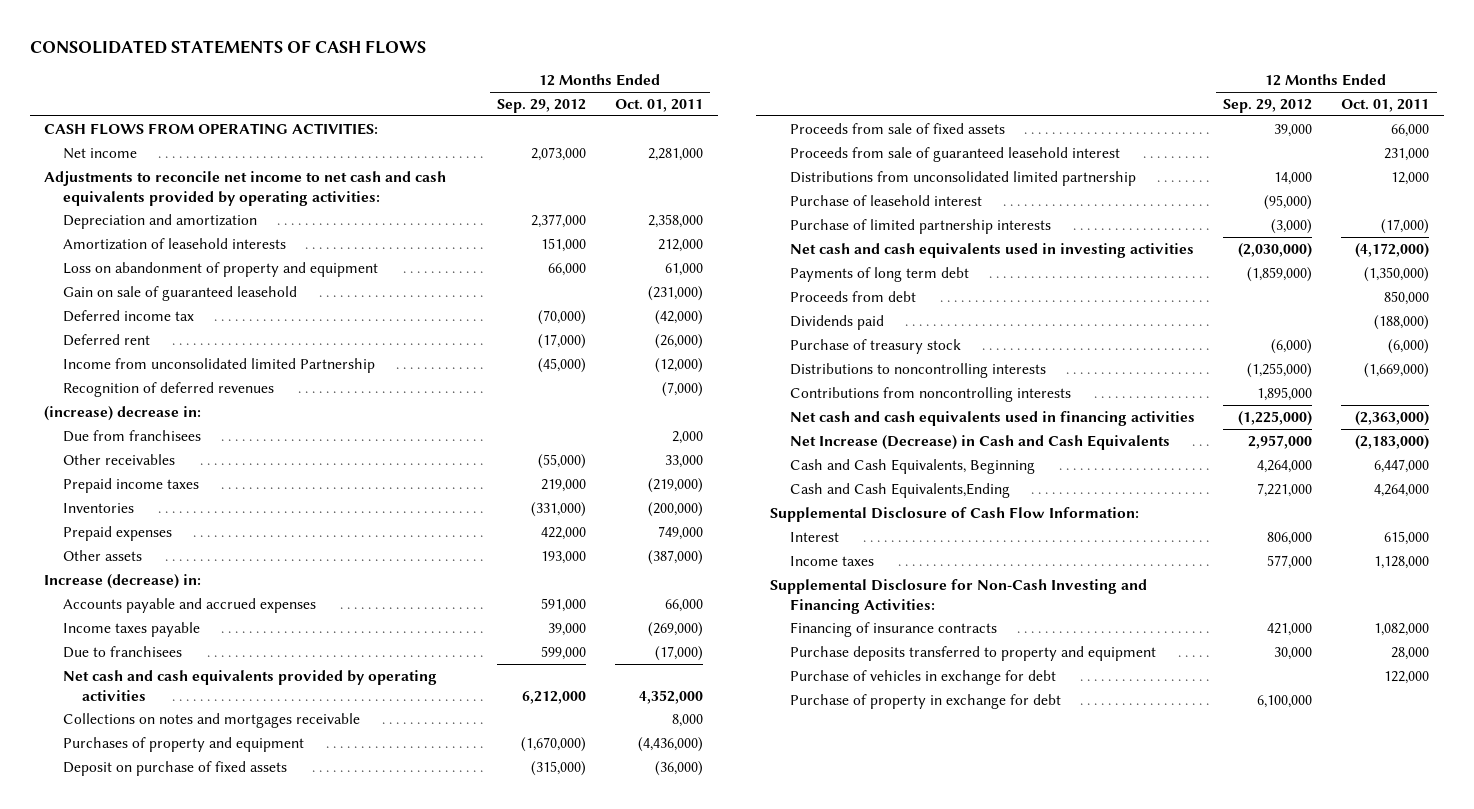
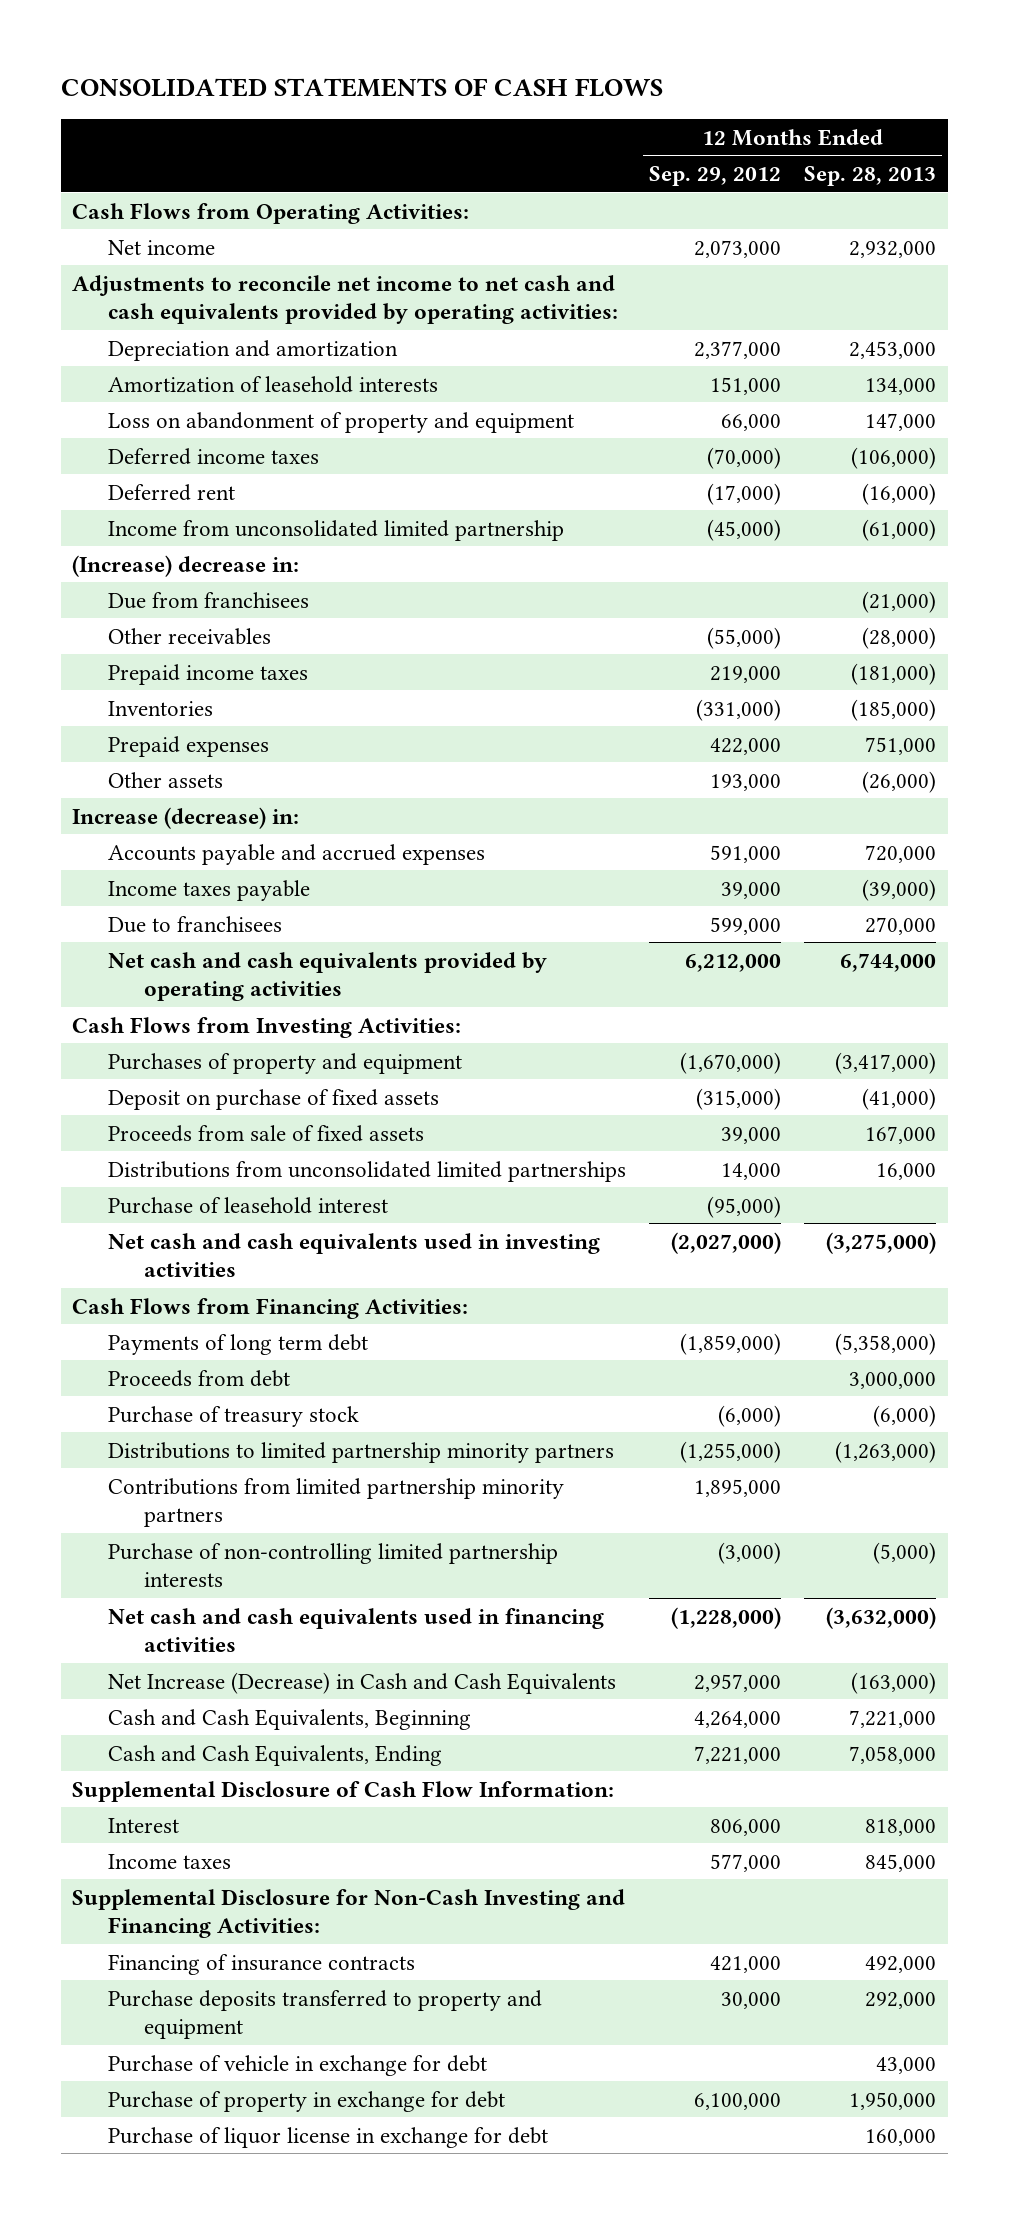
- | 12 Months Ended Sep. 29, 2012 | 12 Months Ended Oct. 01, 2011
+ | 12 Months Ended Sep. 29, 2012 | 12 Months Ended Sep. 28, 2013
- CASH FLOWS FROM OPERATING ACTIVITIES:
+ Cash Flows from Operating Activities:
- Gain on sale of guaranteed leasehold | | (231,000)
- Deferred income tax | (70,000) | (42,000)
+ Deferred income taxes | (70,000) | (106,000)
- Income from unconsolidated limited Partnership | (45,000) | (12,000)
- Recognition of deferred revenues | | (7,000)
- (increase) decrease in:
+ Income from unconsolidated limited partnership | (45,000) | (61,000)
+ (Increase) decrease in:
- Collections on notes and mortgages receivable | | 8,000
+ Cash Flows from Investing Activities:
- Proceeds from sale of guaranteed leasehold interest | | 231,000
- Distributions from unconsolidated limited partnership | 14,000 | 12,000
+ Distributions from unconsolidated limited partnerships | 14,000 | 16,000
- Purchase of limited partnership interests | (3,000) | (17,000)
- Net cash and cash equivalents used in investing activities | (2,030,000) | (4,172,000)
+ Net cash and cash equivalents used in investing activities | (2,027,000) | (3,275,000)
+ Cash Flows from Financing Activities:
- Dividends paid | | (188,000)
- Distributions to noncontrolling interests | (1,255,000) | (1,669,000)
- Contributions from noncontrolling interests | 1,895,000 |
- Net cash and cash equivalents used in financing activities | (1,225,000) | (2,363,000)
+ Distributions to limited partnership minority partners | (1,255,000) | (1,263,000)
+ Contributions from limited partnership minority partners | 1,895,000 |
+ Purchase of non-controlling limited partnership interests | (3,000) | (5,000)
+ Net cash and cash equivalents used in financing activities | (1,228,000) | (3,632,000)
- Cash and Cash Equivalents,Ending | 7,221,000 | 4,264,000
+ Cash and Cash Equivalents, Ending | 7,221,000 | 7,058,000
- Purchase of vehicles in exchange for debt | | 122,000
+ Purchase of vehicle in exchange for debt | | 43,000
+ Purchase of liquor license in exchange for debt | | 160,000

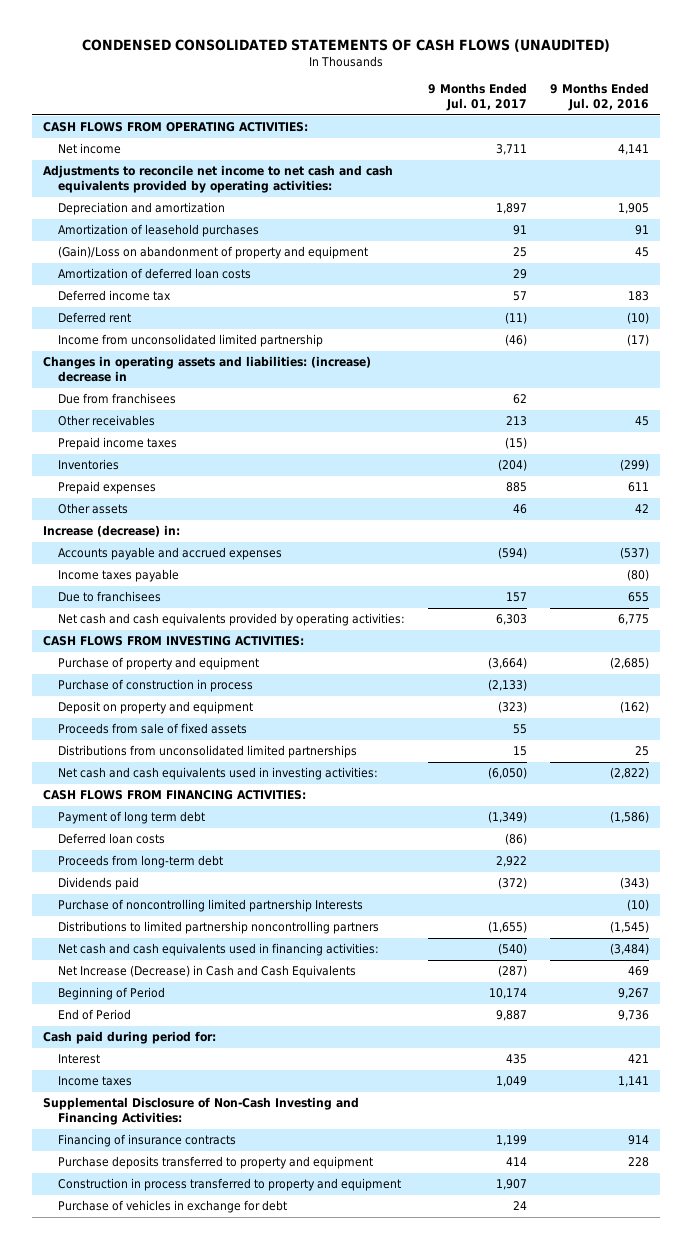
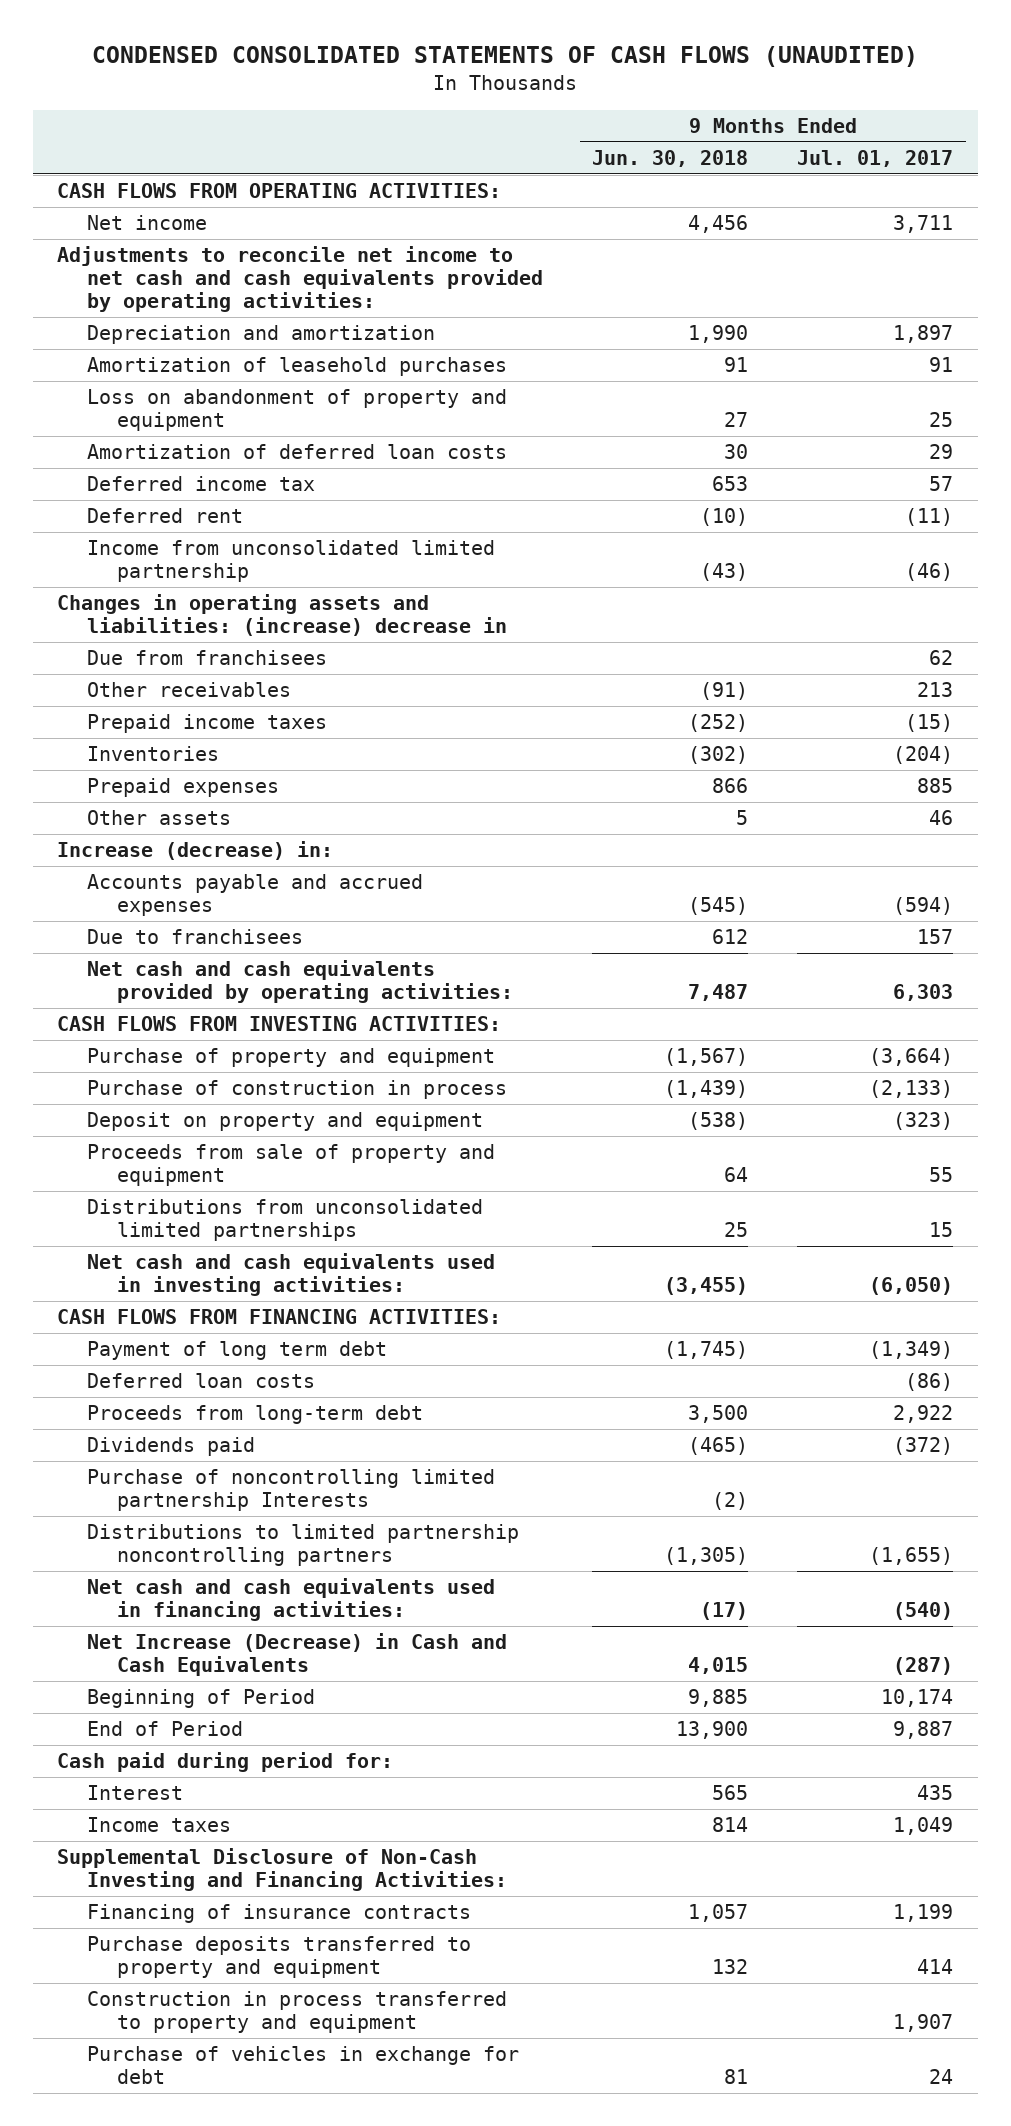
- | 9 Months Ended Jul. 01, 2017 | 9 Months Ended Jul. 02, 2016
+ | 9 Months Ended Jun. 30, 2018 | 9 Months Ended Jul. 01, 2017
- (Gain)/Loss on abandonment of property and equipment | 25 | 45
+ Loss on abandonment of property and equipment | 27 | 25
- Income taxes payable | | (80)
- Proceeds from sale of fixed assets | 55 |
+ Proceeds from sale of property and equipment | 64 | 55

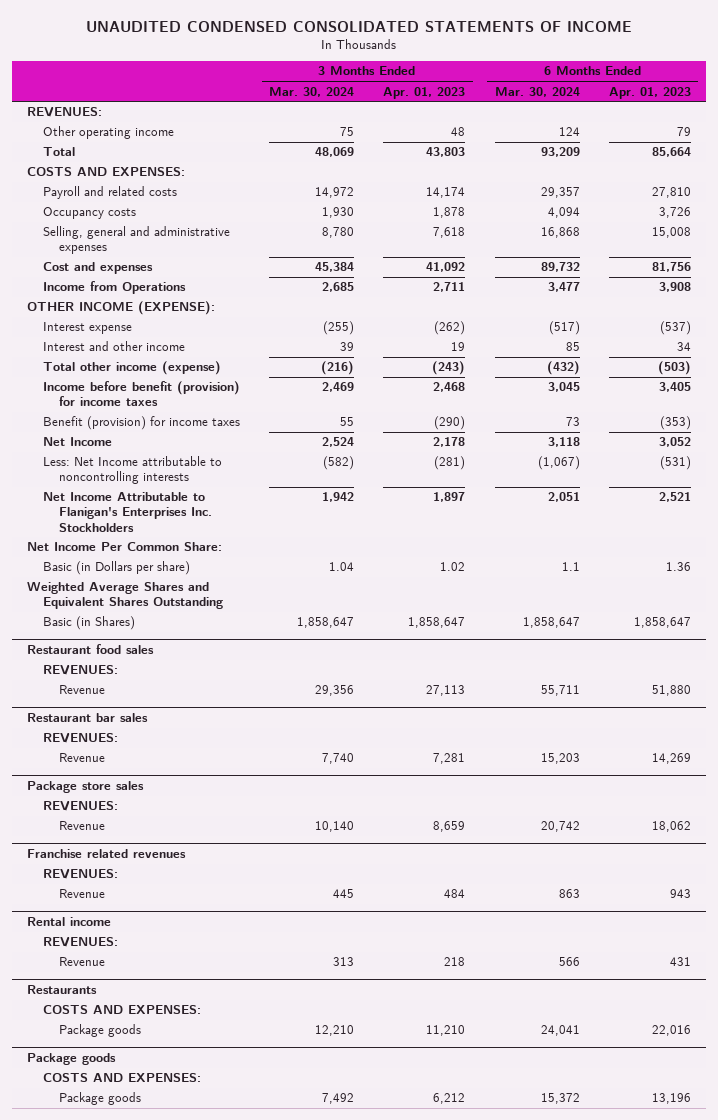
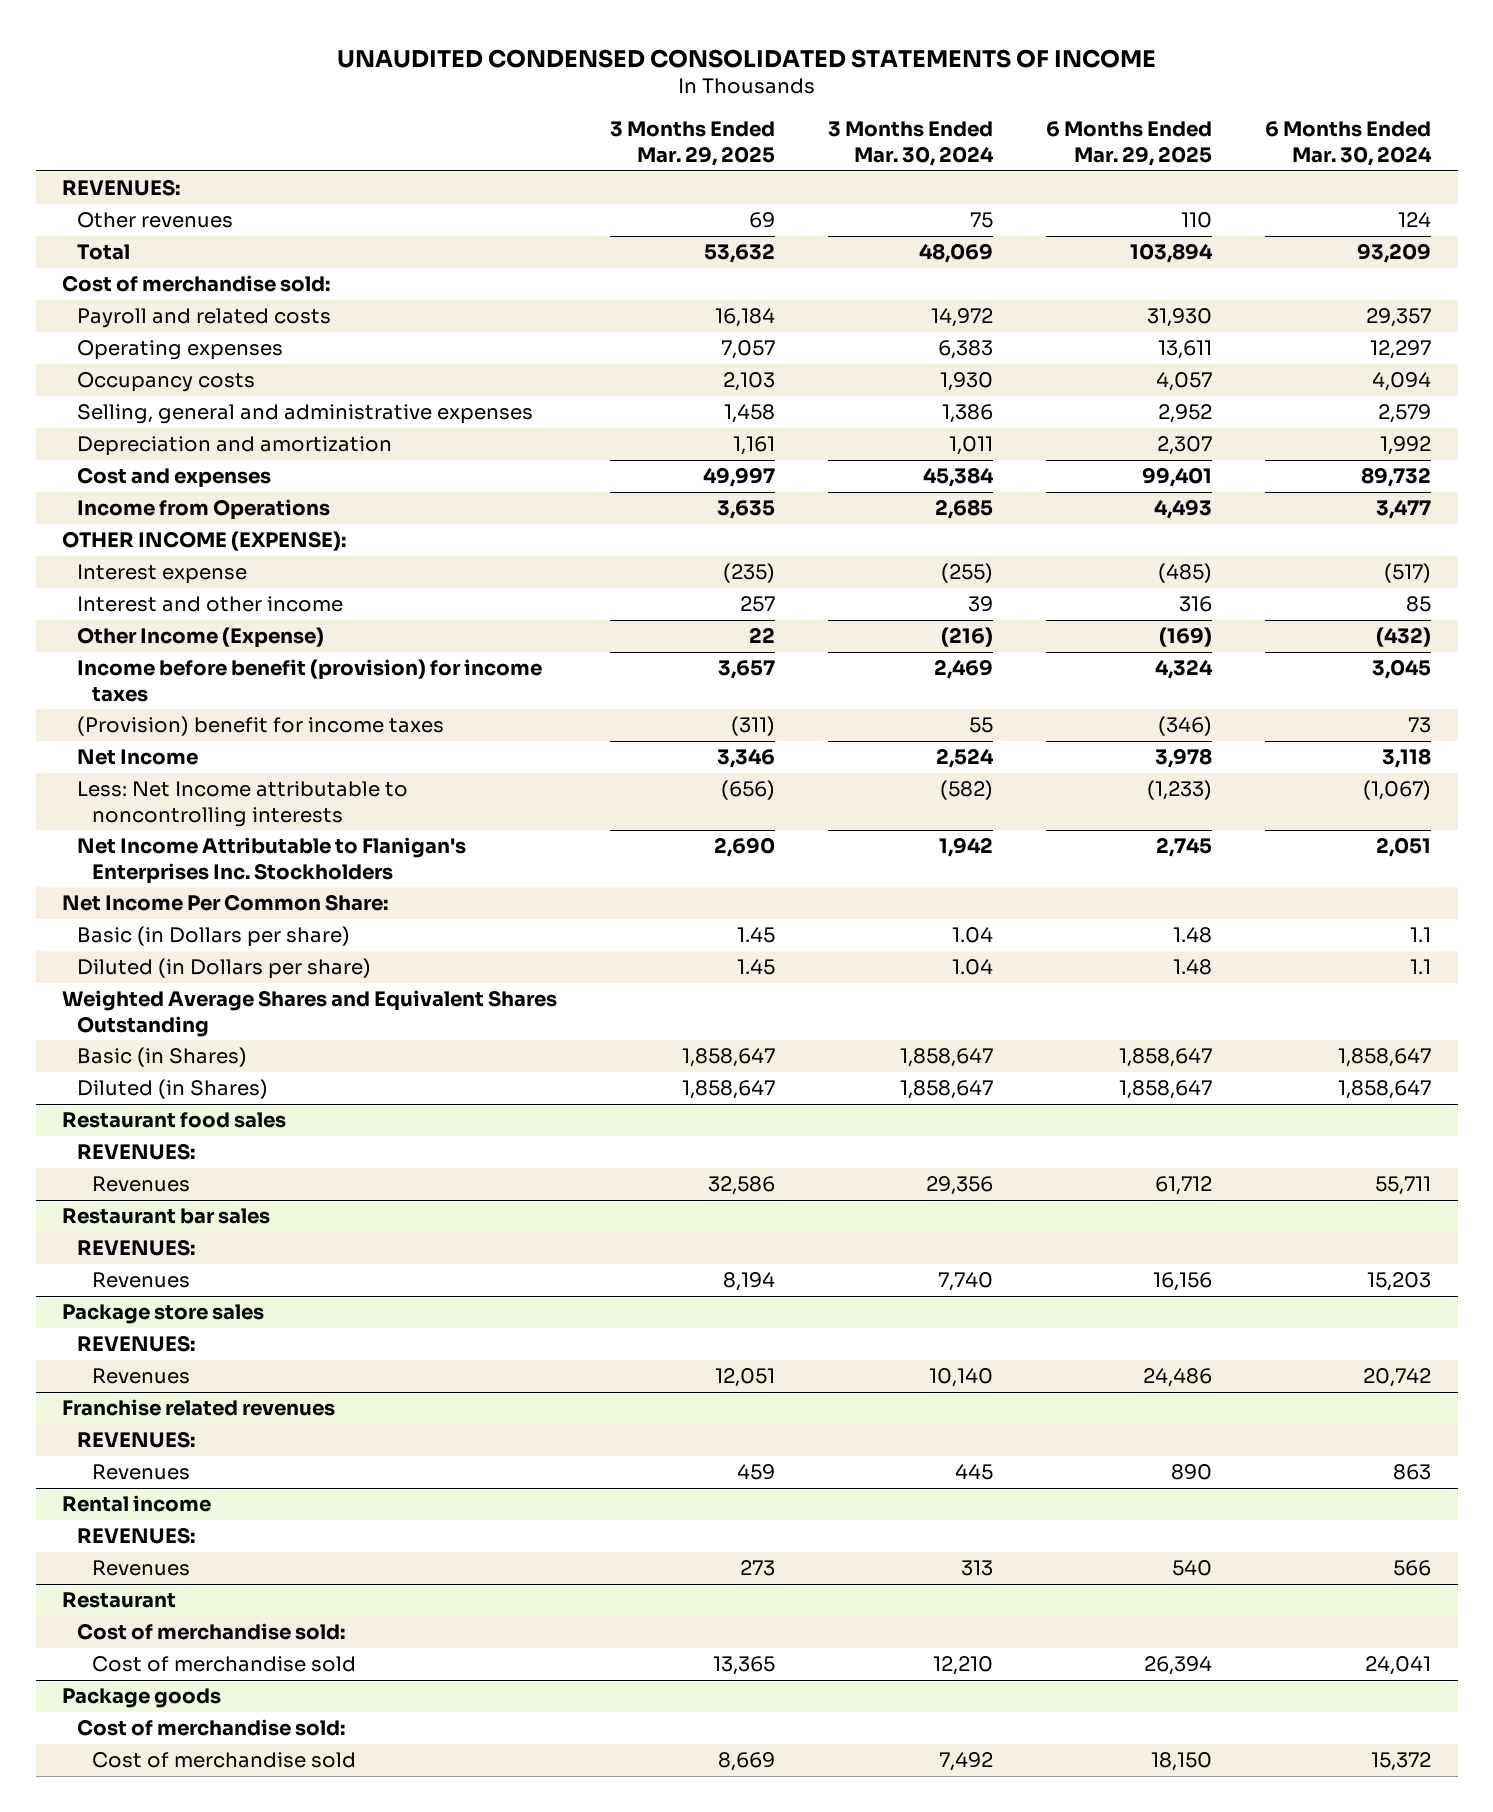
- | 3 Months Ended Mar. 30, 2024 | 3 Months Ended Apr. 01, 2023 | 6 Months Ended Mar. 30, 2024 | 6 Months Ended Apr. 01, 2023
+ | 3 Months Ended Mar. 29, 2025 | 3 Months Ended Mar. 30, 2024 | 6 Months Ended Mar. 29, 2025 | 6 Months Ended Mar. 30, 2024
- Other operating income | 75 | 48 | 124 | 79
+ Other revenues | 69 | 75 | 110 | 124
- COSTS AND EXPENSES:
+ Cost of merchandise sold:
+ Operating expenses | 7,057 | 6,383 | 13,611 | 12,297
- Selling, general and administrative expenses | 8,780 | 7,618 | 16,868 | 15,008
+ Selling, general and administrative expenses | 1,458 | 1,386 | 2,952 | 2,579
+ Depreciation and amortization | 1,161 | 1,011 | 2,307 | 1,992
- Total other income (expense) | (216) | (243) | (432) | (503)
+ Other Income (Expense) | 22 | (216) | (169) | (432)
- Benefit (provision) for income taxes | 55 | (290) | 73 | (353)
+ (Provision) benefit for income taxes | (311) | 55 | (346) | 73
+ Diluted (in Dollars per share) | 1.45 | 1.04 | 1.48 | 1.1
+ Diluted (in Shares) | 1,858,647 | 1,858,647 | 1,858,647 | 1,858,647
@ Restaurant food sales
- Revenue | 29,356 | 27,113 | 55,711 | 51,880
+ Revenues | 32,586 | 29,356 | 61,712 | 55,711
@ Restaurant bar sales
- Revenue | 7,740 | 7,281 | 15,203 | 14,269
+ Revenues | 8,194 | 7,740 | 16,156 | 15,203
@ Package store sales
- Revenue | 10,140 | 8,659 | 20,742 | 18,062
+ Revenues | 12,051 | 10,140 | 24,486 | 20,742
@ Franchise related revenues
- Revenue | 445 | 484 | 863 | 943
+ Revenues | 459 | 445 | 890 | 863
@ Rental income
- Revenue | 313 | 218 | 566 | 431
- Restaurants
- COSTS AND EXPENSES:
- Package goods | 12,210 | 11,210 | 24,041 | 22,016
@ Rental income
+ Revenues | 273 | 313 | 540 | 566
+ Restaurant
+ Cost of merchandise sold:
+ Cost of merchandise sold | 13,365 | 12,210 | 26,394 | 24,041
@ Package goods
- COSTS AND EXPENSES:
- Package goods | 7,492 | 6,212 | 15,372 | 13,196
+ Cost of merchandise sold:
+ Cost of merchandise sold | 8,669 | 7,492 | 18,150 | 15,372

